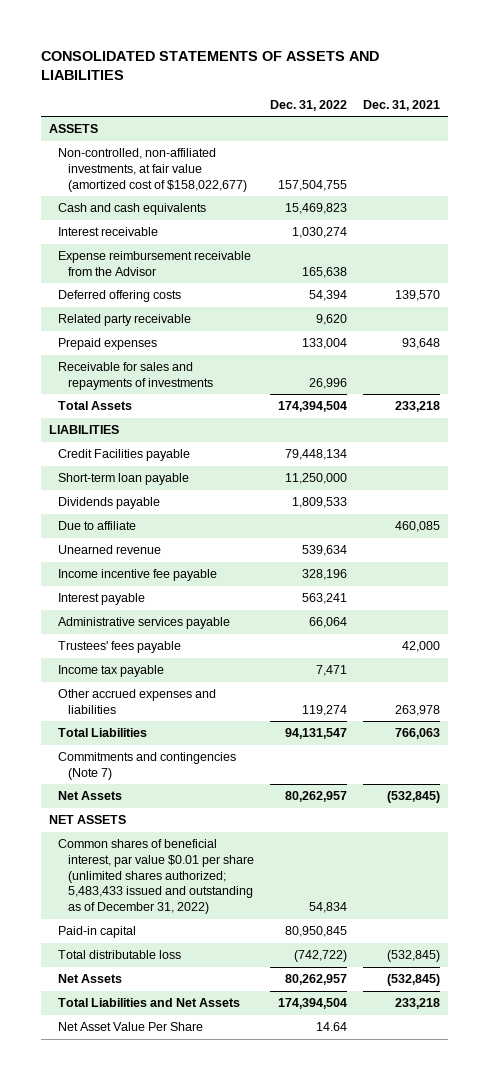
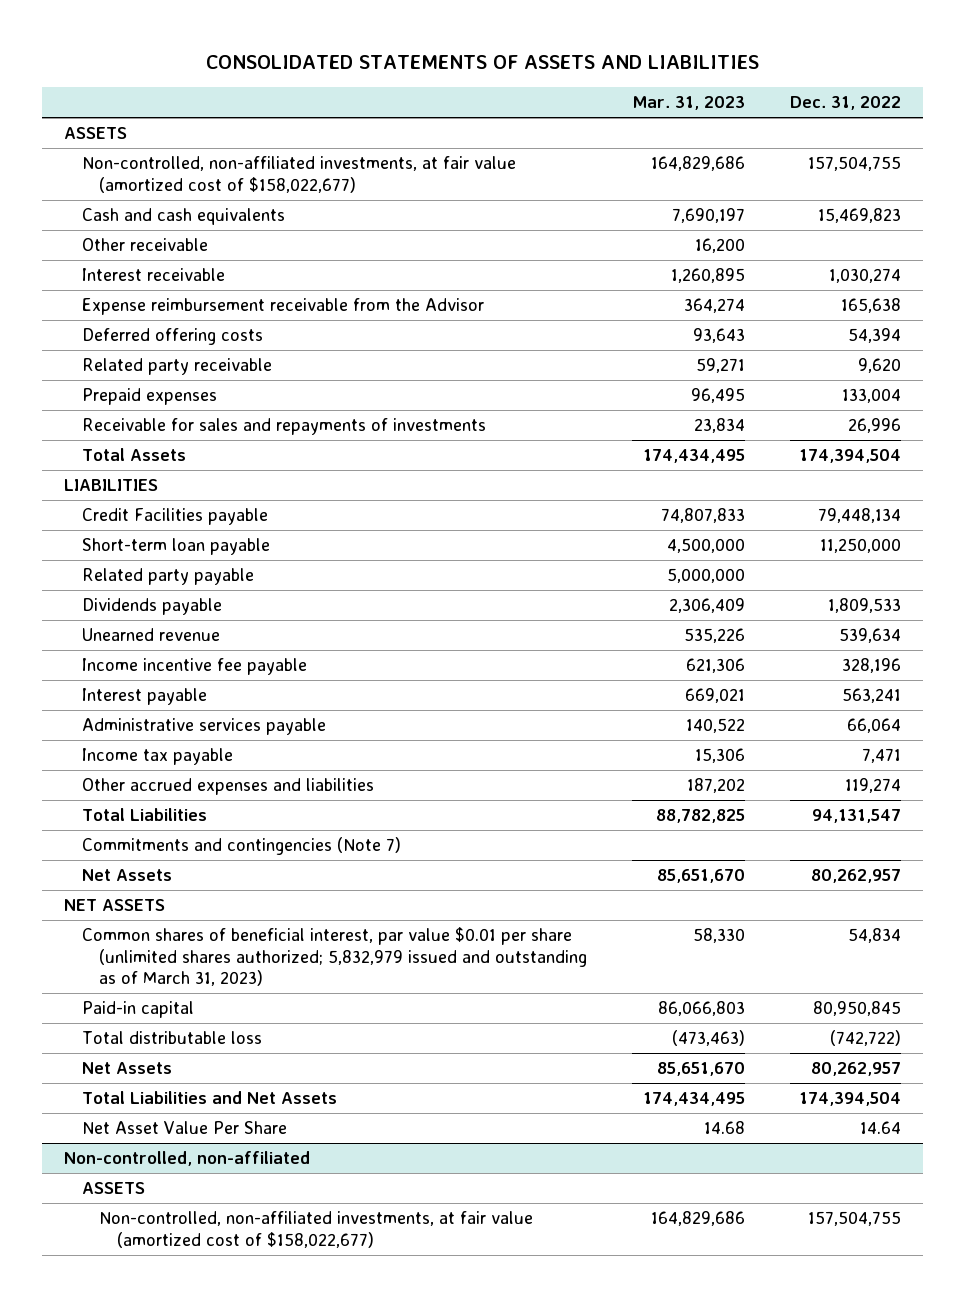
- | Dec. 31, 2022 | Dec. 31, 2021
+ | Mar. 31, 2023 | Dec. 31, 2022
+ Other receivable | 16,200 |
+ Related party payable | 5,000,000 |
- Due to affiliate | | 460,085
- Trustees' fees payable | | 42,000
- Common shares of beneficial interest, par value $0.01 per share (unlimited shares authorized; 5,483,433 issued and outstanding as of December 31, 2022) | 54,834 |
+ Common shares of beneficial interest, par value $0.01 per share (unlimited shares authorized; 5,832,979 issued and outstanding as of March 31, 2023) | 58,330 | 54,834
+ Non-controlled, non-affiliated
+ ASSETS
+ Non-controlled, non-affiliated investments, at fair value (amortized cost of $158,022,677) | 164,829,686 | 157,504,755

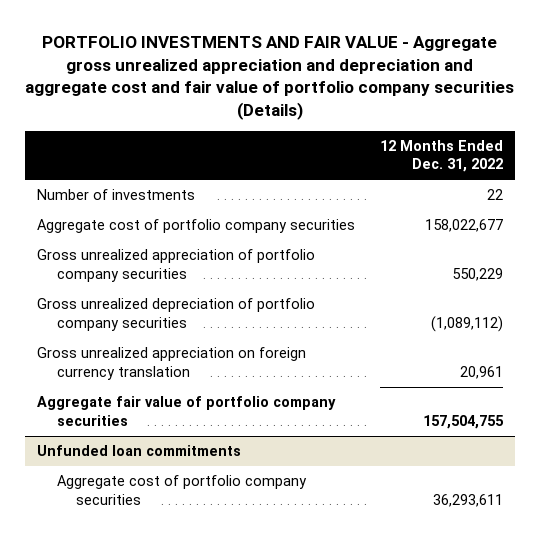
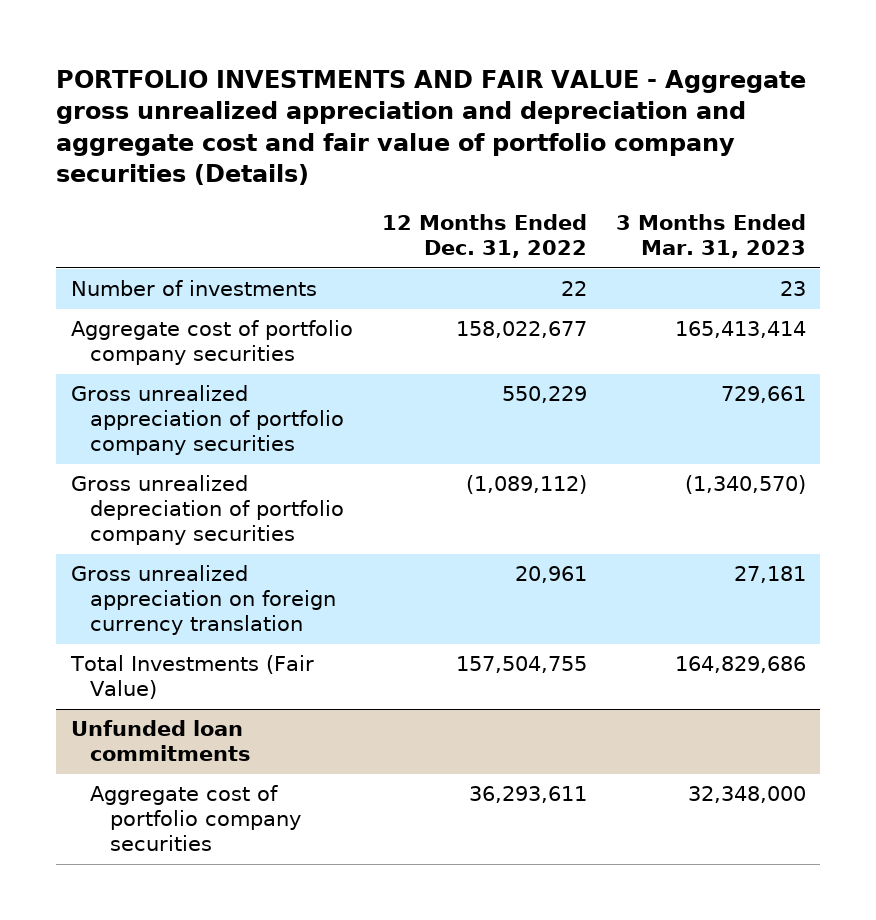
- | 12 Months Ended Dec. 31, 2022
+ | 12 Months Ended Dec. 31, 2022 | 3 Months Ended Mar. 31, 2023
- Aggregate fair value of portfolio company securities | 157,504,755
+ Total Investments (Fair Value) | 157,504,755 | 164,829,686

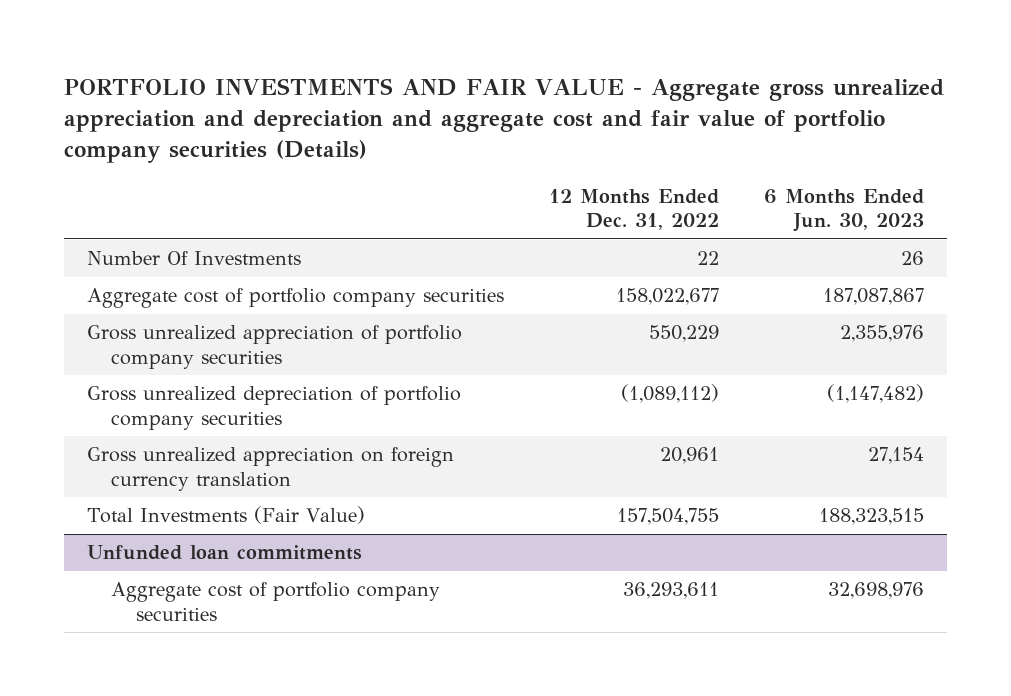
- | 12 Months Ended Dec. 31, 2022 | 3 Months Ended Mar. 31, 2023
+ | 12 Months Ended Dec. 31, 2022 | 6 Months Ended Jun. 30, 2023
- Number of investments | 22 | 23
+ Number Of Investments | 22 | 26

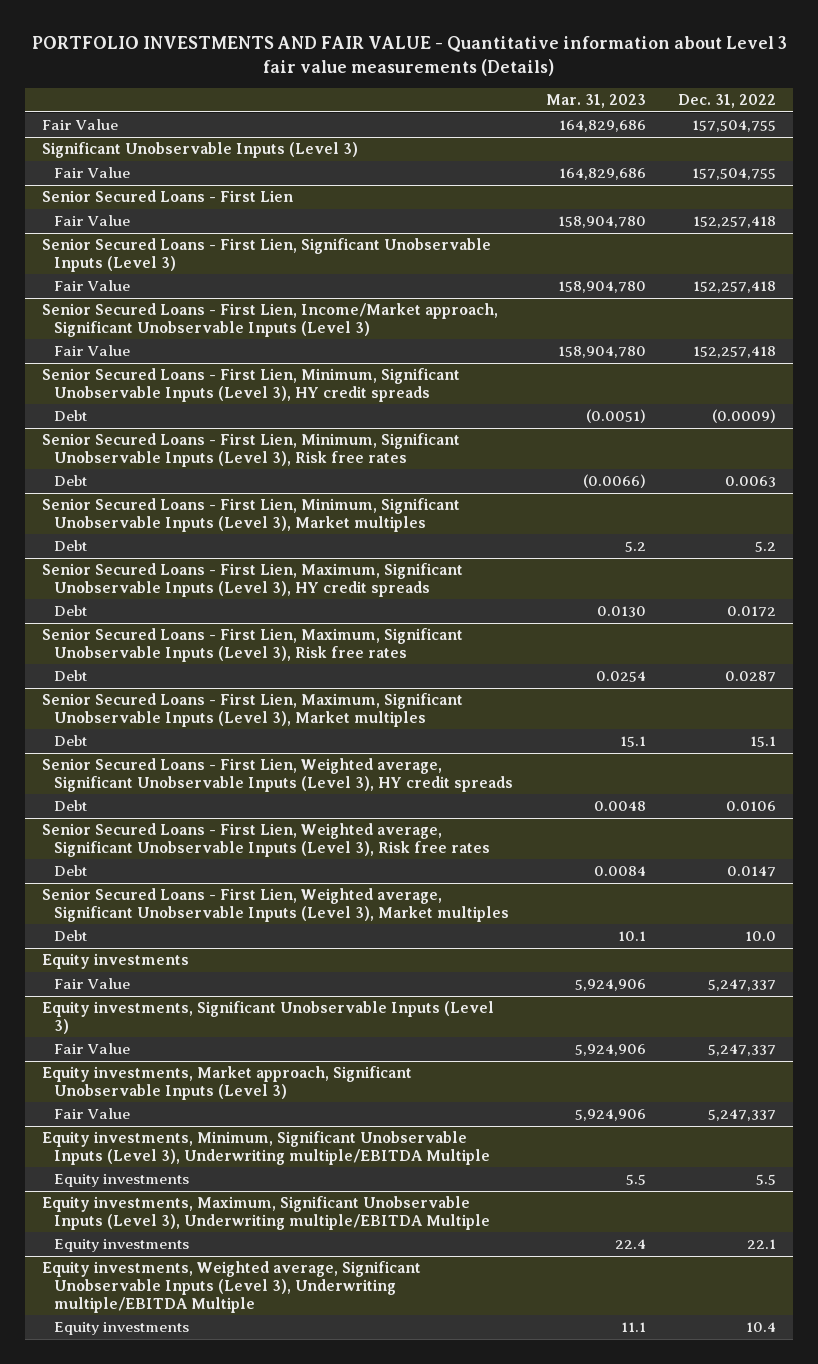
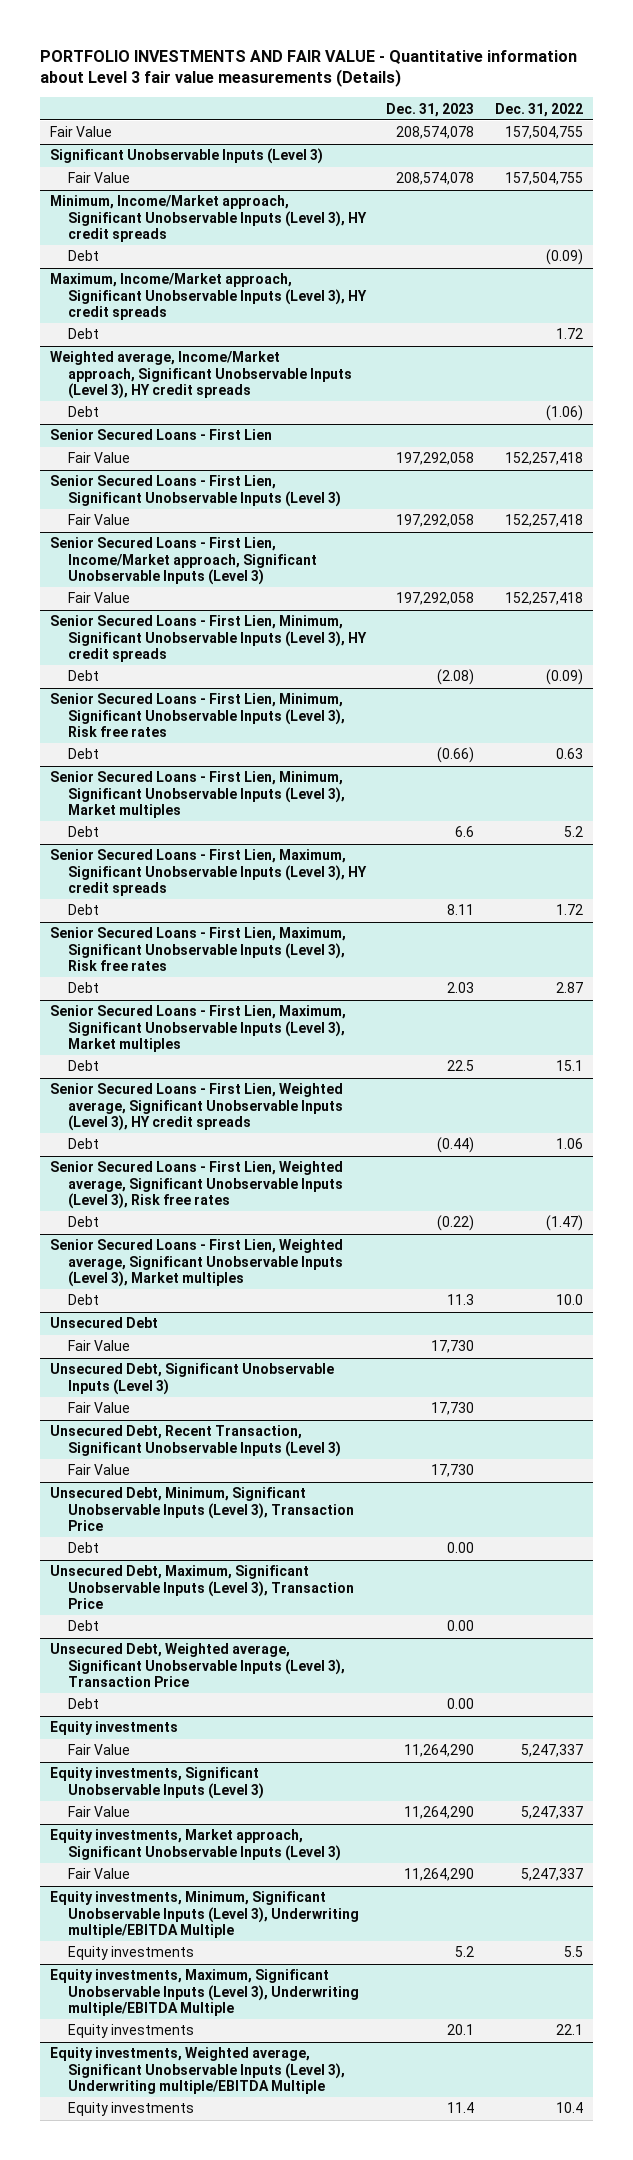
- | Mar. 31, 2023 | Dec. 31, 2022
+ | Dec. 31, 2023 | Dec. 31, 2022
+ Minimum, Income/Market approach, Significant Unobservable Inputs (Level 3), HY credit spreads
+ Debt | | (0.09)
+ Maximum, Income/Market approach, Significant Unobservable Inputs (Level 3), HY credit spreads
+ Debt | | 1.72
+ Weighted average, Income/Market approach, Significant Unobservable Inputs (Level 3), HY credit spreads
+ Debt | | (1.06)
@ Senior Secured Loans - First Lien, Minimum, Significant Unobservable Inputs (Level 3), HY credit spreads
- Debt | (0.0051) | (0.0009)
+ Debt | (2.08) | (0.09)
@ Senior Secured Loans - First Lien, Minimum, Significant Unobservable Inputs (Level 3), Risk free rates
- Debt | (0.0066) | 0.0063
+ Debt | (0.66) | 0.63
@ Senior Secured Loans - First Lien, Maximum, Significant Unobservable Inputs (Level 3), HY credit spreads
- Debt | 0.0130 | 0.0172
+ Debt | 8.11 | 1.72
@ Senior Secured Loans - First Lien, Maximum, Significant Unobservable Inputs (Level 3), Risk free rates
- Debt | 0.0254 | 0.0287
+ Debt | 2.03 | 2.87
@ Senior Secured Loans - First Lien, Weighted average, Significant Unobservable Inputs (Level 3), HY credit spreads
- Debt | 0.0048 | 0.0106
+ Debt | (0.44) | 1.06
@ Senior Secured Loans - First Lien, Weighted average, Significant Unobservable Inputs (Level 3), Risk free rates
- Debt | 0.0084 | 0.0147
+ Debt | (0.22) | (1.47)
+ Unsecured Debt
+ Fair Value | 17,730 |
+ Unsecured Debt, Significant Unobservable Inputs (Level 3)
+ Fair Value | 17,730 |
+ Unsecured Debt, Recent Transaction, Significant Unobservable Inputs (Level 3)
+ Fair Value | 17,730 |
+ Unsecured Debt, Minimum, Significant Unobservable Inputs (Level 3), Transaction Price
+ Debt | 0.00 |
+ Unsecured Debt, Maximum, Significant Unobservable Inputs (Level 3), Transaction Price
+ Debt | 0.00 |
+ Unsecured Debt, Weighted average, Significant Unobservable Inputs (Level 3), Transaction Price
+ Debt | 0.00 |

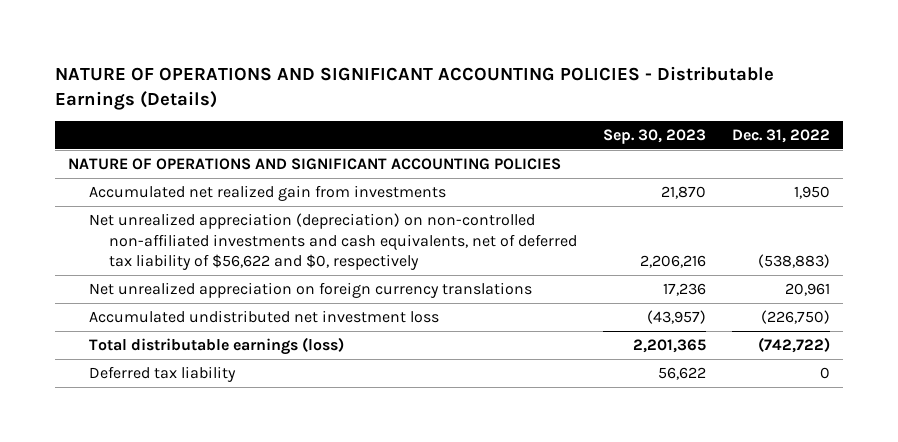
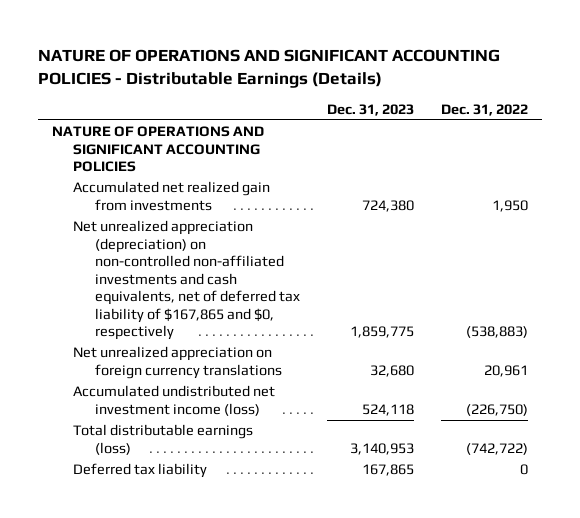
- | Sep. 30, 2023 | Dec. 31, 2022
+ | Dec. 31, 2023 | Dec. 31, 2022
- Net unrealized appreciation (depreciation) on non-controlled non-affiliated investments and cash equivalents, net of deferred tax liability of $56,622 and $0, respectively | 2,206,216 | (538,883)
+ Net unrealized appreciation (depreciation) on non-controlled non-affiliated investments and cash equivalents, net of deferred tax liability of $167,865 and $0, respectively | 1,859,775 | (538,883)
- Accumulated undistributed net investment loss | (43,957) | (226,750)
+ Accumulated undistributed net investment income (loss) | 524,118 | (226,750)

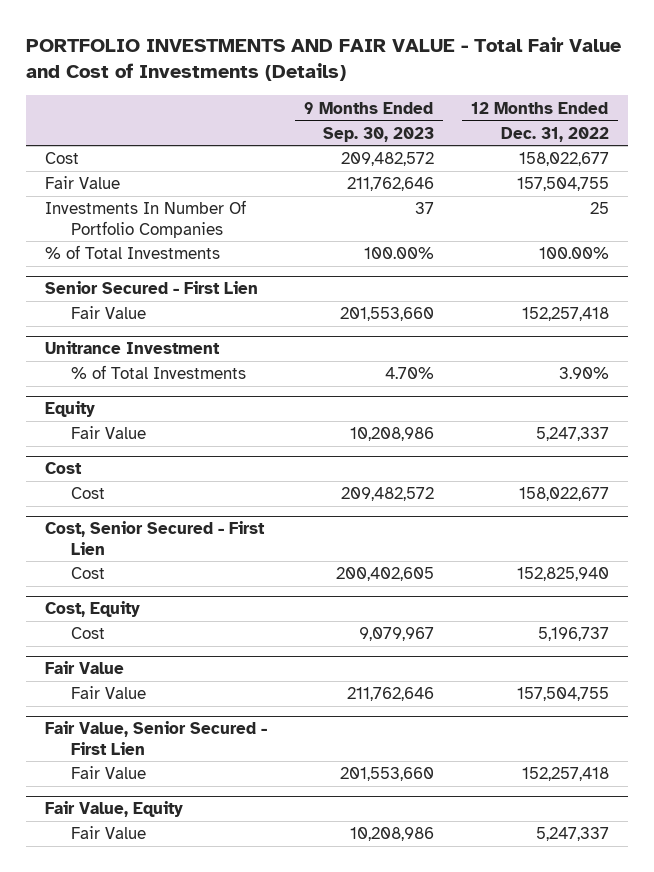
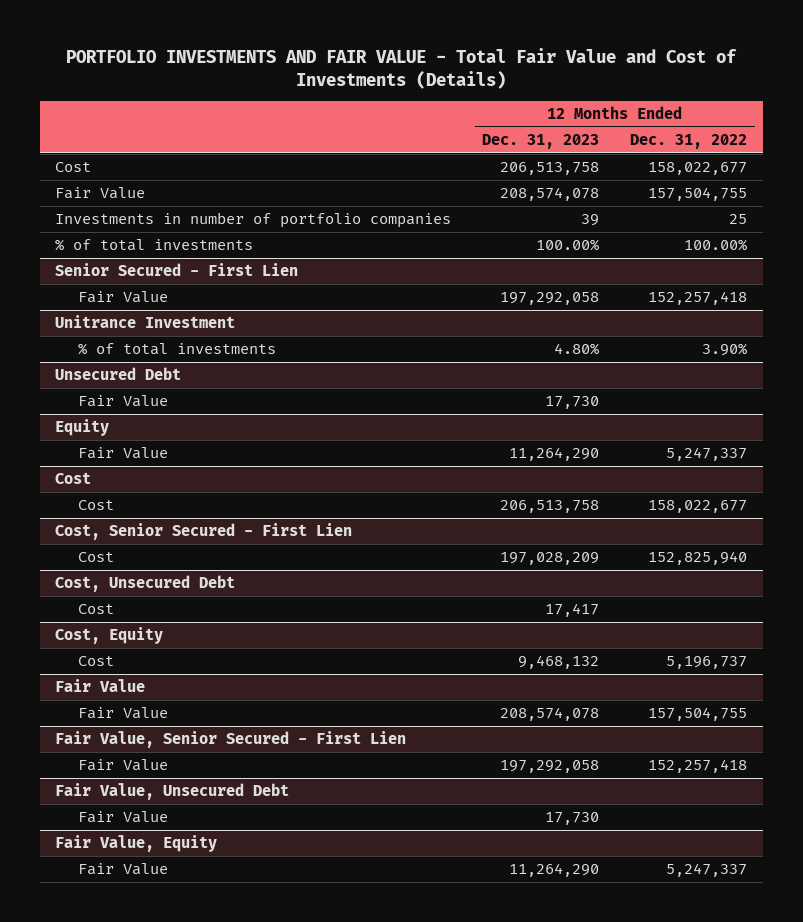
- | 9 Months Ended Sep. 30, 2023 | 12 Months Ended Dec. 31, 2022
+ | 12 Months Ended Dec. 31, 2023 | 12 Months Ended Dec. 31, 2022
- Investments In Number Of Portfolio Companies | 37 | 25
- % of Total Investments | 100.00% | 100.00%
+ Investments in number of portfolio companies | 39 | 25
+ % of total investments | 100.00% | 100.00%
@ Unitrance Investment
- % of Total Investments | 4.70% | 3.90%
+ % of total investments | 4.80% | 3.90%
+ Unsecured Debt
+ Fair Value | 17,730 |
+ Cost, Unsecured Debt
+ Cost | 17,417 |
+ Fair Value, Unsecured Debt
+ Fair Value | 17,730 |

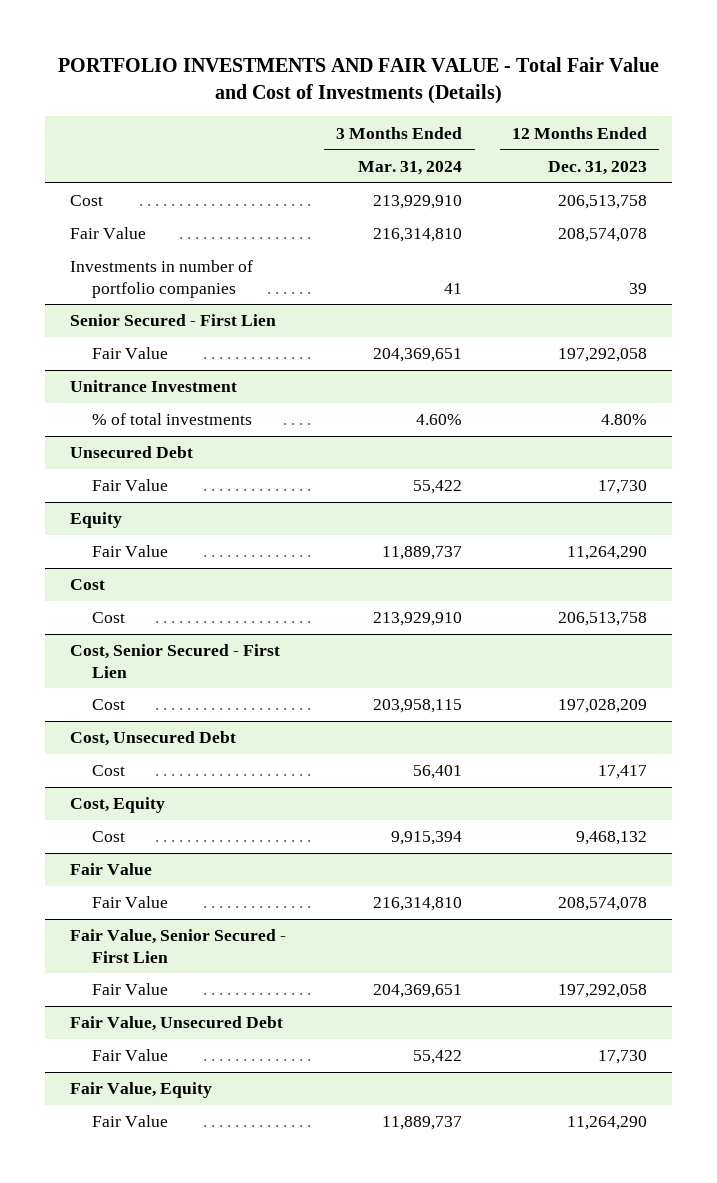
- | 12 Months Ended Dec. 31, 2023 | 12 Months Ended Dec. 31, 2022
+ | 3 Months Ended Mar. 31, 2024 | 12 Months Ended Dec. 31, 2023
- % of total investments | 100.00% | 100.00%

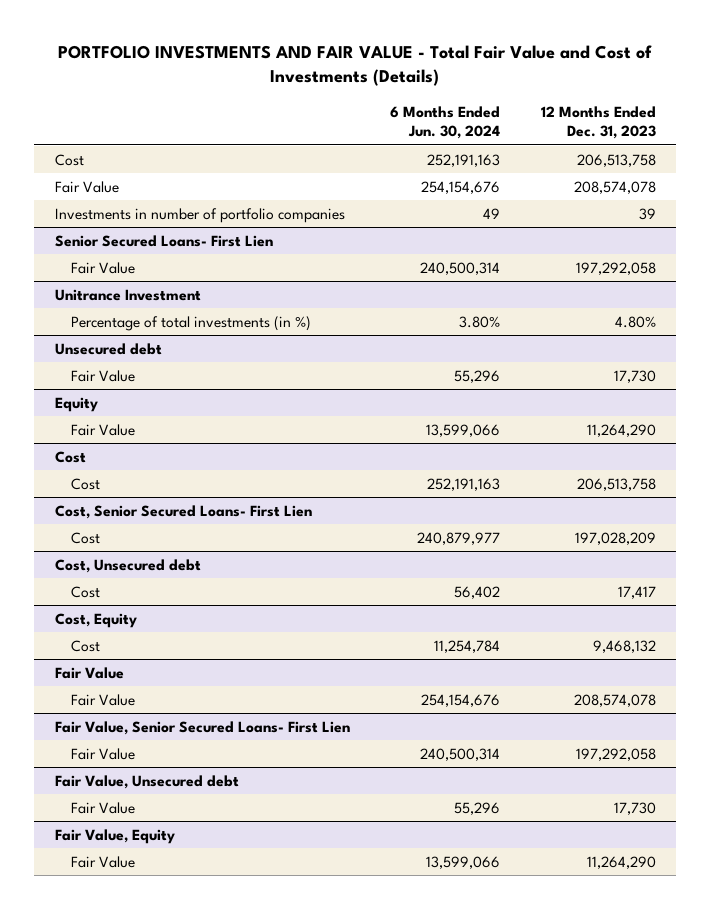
- | 3 Months Ended Mar. 31, 2024 | 12 Months Ended Dec. 31, 2023
+ | 6 Months Ended Jun. 30, 2024 | 12 Months Ended Dec. 31, 2023
- Senior Secured - First Lien
+ Senior Secured Loans- First Lien
@ Unitrance Investment
- % of total investments | 4.60% | 4.80%
- Unsecured Debt
@ Unitrance Investment
+ Percentage of total investments (in %) | 3.80% | 4.80%
+ Unsecured debt
- Cost, Senior Secured - First Lien
+ Cost, Senior Secured Loans- First Lien
- Cost, Unsecured Debt
+ Cost, Unsecured debt
- Fair Value, Senior Secured - First Lien
+ Fair Value, Senior Secured Loans- First Lien
- Fair Value, Unsecured Debt
+ Fair Value, Unsecured debt

